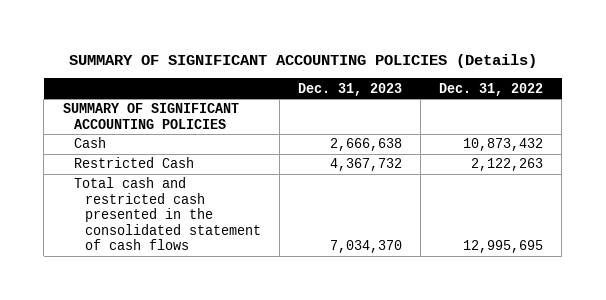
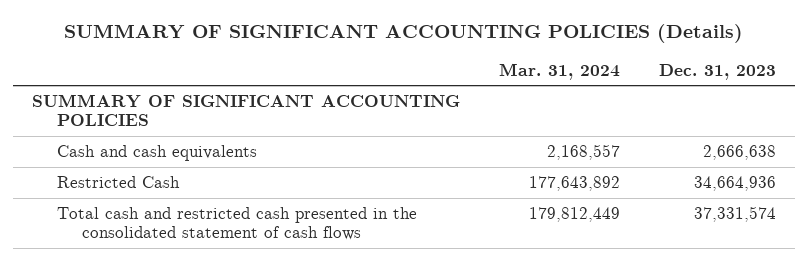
- | Dec. 31, 2023 | Dec. 31, 2022
+ | Mar. 31, 2024 | Dec. 31, 2023
- Cash | 2,666,638 | 10,873,432
- Restricted Cash | 4,367,732 | 2,122,263
- Total cash and restricted cash presented in the consolidated statement of cash flows | 7,034,370 | 12,995,695
+ Cash and cash equivalents | 2,168,557 | 2,666,638
+ Restricted Cash | 177,643,892 | 34,664,936
+ Total cash and restricted cash presented in the consolidated statement of cash flows | 179,812,449 | 37,331,574

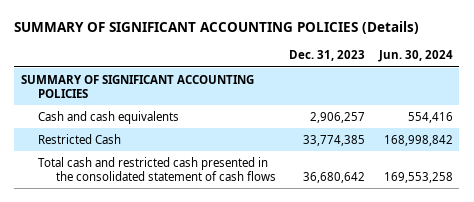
- | Mar. 31, 2024 | Dec. 31, 2023
+ | Dec. 31, 2023 | Jun. 30, 2024
- Cash and cash equivalents | 2,168,557 | 2,666,638
- Restricted Cash | 177,643,892 | 34,664,936
- Total cash and restricted cash presented in the consolidated statement of cash flows | 179,812,449 | 37,331,574
+ Cash and cash equivalents | 2,906,257 | 554,416
+ Restricted Cash | 33,774,385 | 168,998,842
+ Total cash and restricted cash presented in the consolidated statement of cash flows | 36,680,642 | 169,553,258

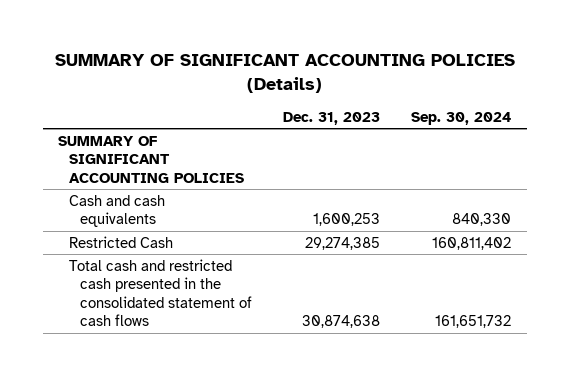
- | Dec. 31, 2023 | Jun. 30, 2024
+ | Dec. 31, 2023 | Sep. 30, 2024
- Cash and cash equivalents | 2,906,257 | 554,416
- Restricted Cash | 33,774,385 | 168,998,842
- Total cash and restricted cash presented in the consolidated statement of cash flows | 36,680,642 | 169,553,258
+ Cash and cash equivalents | 1,600,253 | 840,330
+ Restricted Cash | 29,274,385 | 160,811,402
+ Total cash and restricted cash presented in the consolidated statement of cash flows | 30,874,638 | 161,651,732

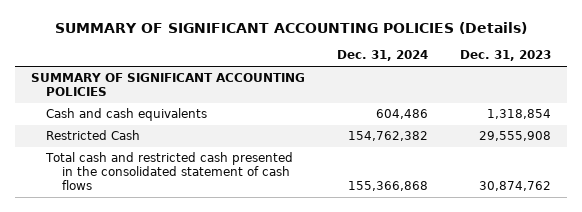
- | Dec. 31, 2023 | Sep. 30, 2024
+ | Dec. 31, 2024 | Dec. 31, 2023
- Cash and cash equivalents | 1,600,253 | 840,330
- Restricted Cash | 29,274,385 | 160,811,402
- Total cash and restricted cash presented in the consolidated statement of cash flows | 30,874,638 | 161,651,732
+ Cash and cash equivalents | 604,486 | 1,318,854
+ Restricted Cash | 154,762,382 | 29,555,908
+ Total cash and restricted cash presented in the consolidated statement of cash flows | 155,366,868 | 30,874,762

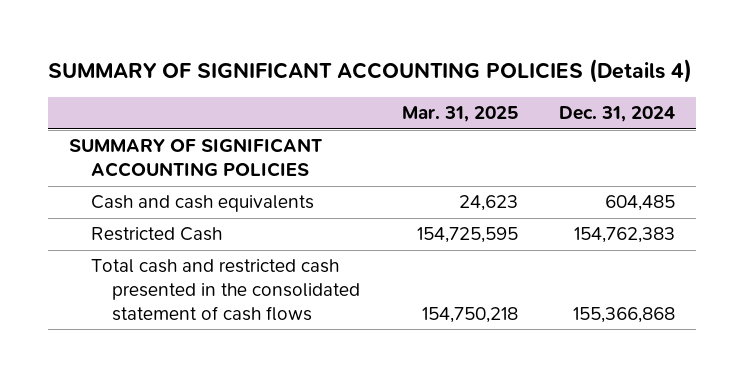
- SUMMARY OF SIGNIFICANT ACCOUNTING POLICIES (Details)
+ SUMMARY OF SIGNIFICANT ACCOUNTING POLICIES (Details 4)
- | Dec. 31, 2024 | Dec. 31, 2023
+ | Mar. 31, 2025 | Dec. 31, 2024
- Cash and cash equivalents | 604,486 | 1,318,854
- Restricted Cash | 154,762,382 | 29,555,908
+ Cash and cash equivalents | 24,623 | 604,485
+ Restricted Cash | 154,725,595 | 154,762,383

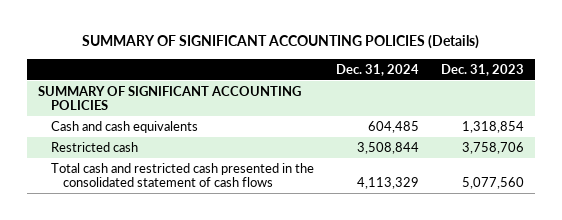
- SUMMARY OF SIGNIFICANT ACCOUNTING POLICIES (Details 4)
+ SUMMARY OF SIGNIFICANT ACCOUNTING POLICIES (Details)
- | Mar. 31, 2025 | Dec. 31, 2024
+ | Dec. 31, 2024 | Dec. 31, 2023
- Restricted Cash | 154,725,595 | 154,762,383
- Total cash and restricted cash presented in the consolidated statement of cash flows | 154,750,218 | 155,366,868
+ Restricted cash | 3,508,844 | 3,758,706
+ Total cash and restricted cash presented in the consolidated statement of cash flows | 4,113,329 | 5,077,560

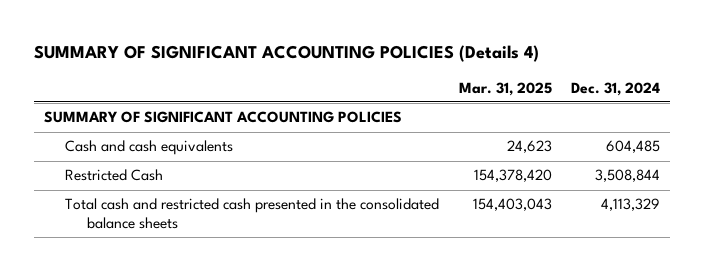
- SUMMARY OF SIGNIFICANT ACCOUNTING POLICIES (Details)
+ SUMMARY OF SIGNIFICANT ACCOUNTING POLICIES (Details 4)
- | Dec. 31, 2024 | Dec. 31, 2023
+ | Mar. 31, 2025 | Dec. 31, 2024
- Restricted cash | 3,508,844 | 3,758,706
- Total cash and restricted cash presented in the consolidated statement of cash flows | 4,113,329 | 5,077,560
+ Restricted Cash | 154,378,420 | 3,508,844
+ Total cash and restricted cash presented in the consolidated balance sheets | 154,403,043 | 4,113,329

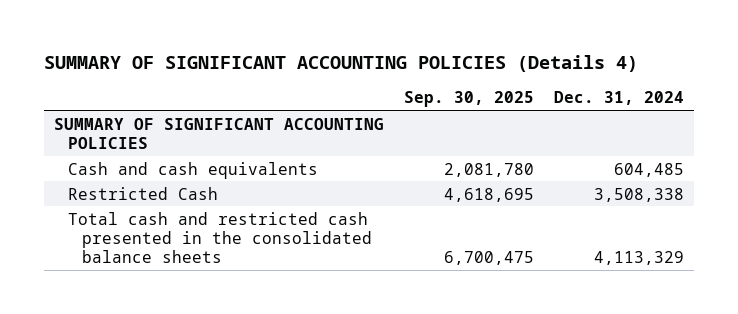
- | Mar. 31, 2025 | Dec. 31, 2024
+ | Sep. 30, 2025 | Dec. 31, 2024
- Restricted Cash | 154,378,420 | 3,508,844
+ Restricted Cash | 4,618,695 | 3,508,338

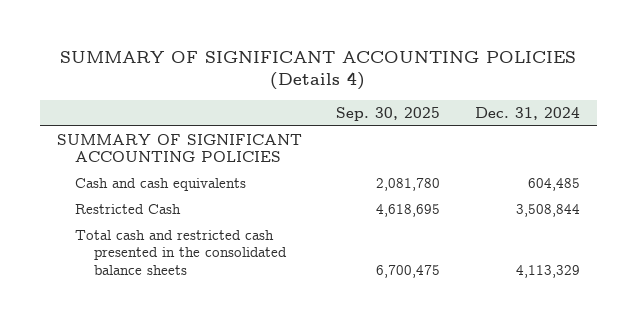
- Restricted Cash | 4,618,695 | 3,508,338
+ Restricted Cash | 4,618,695 | 3,508,844

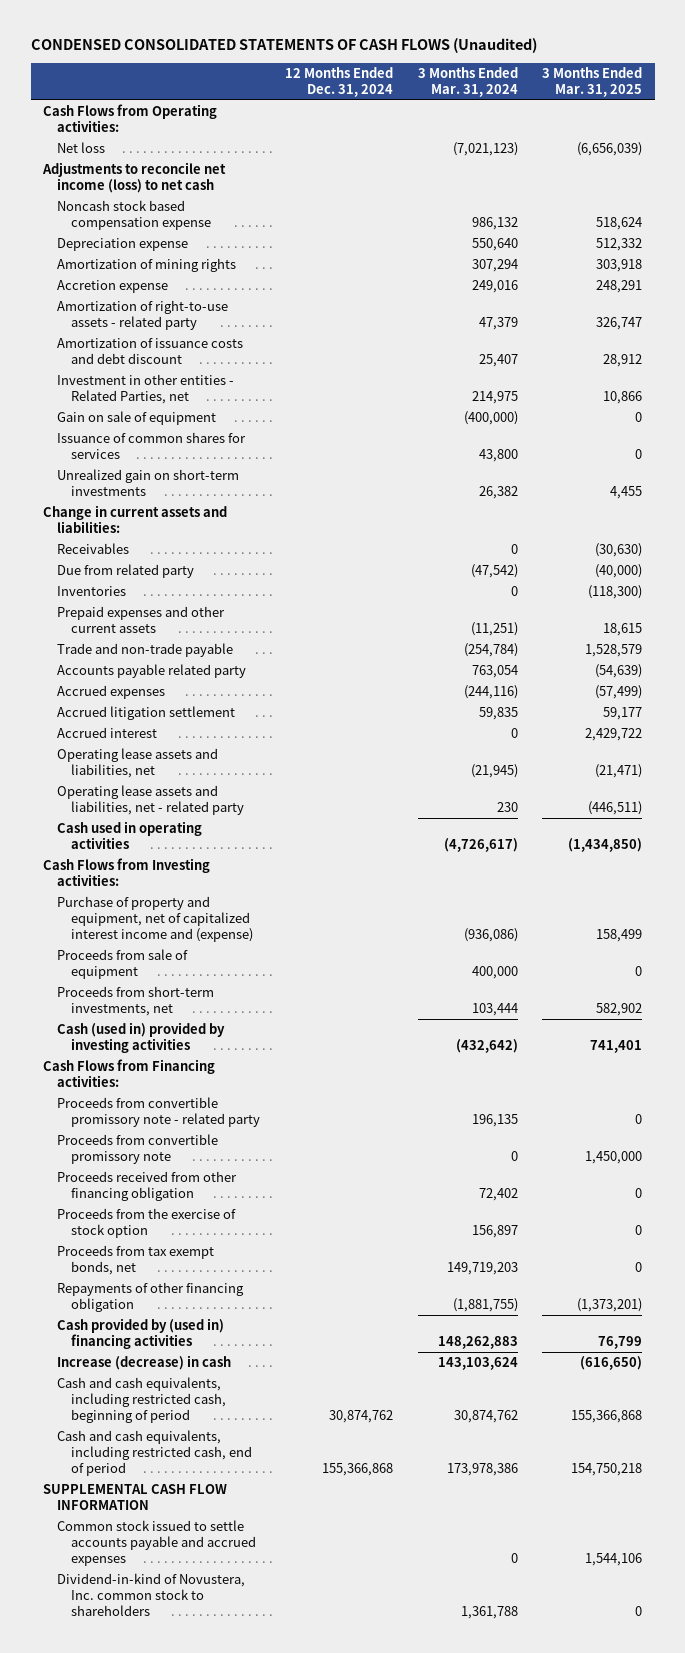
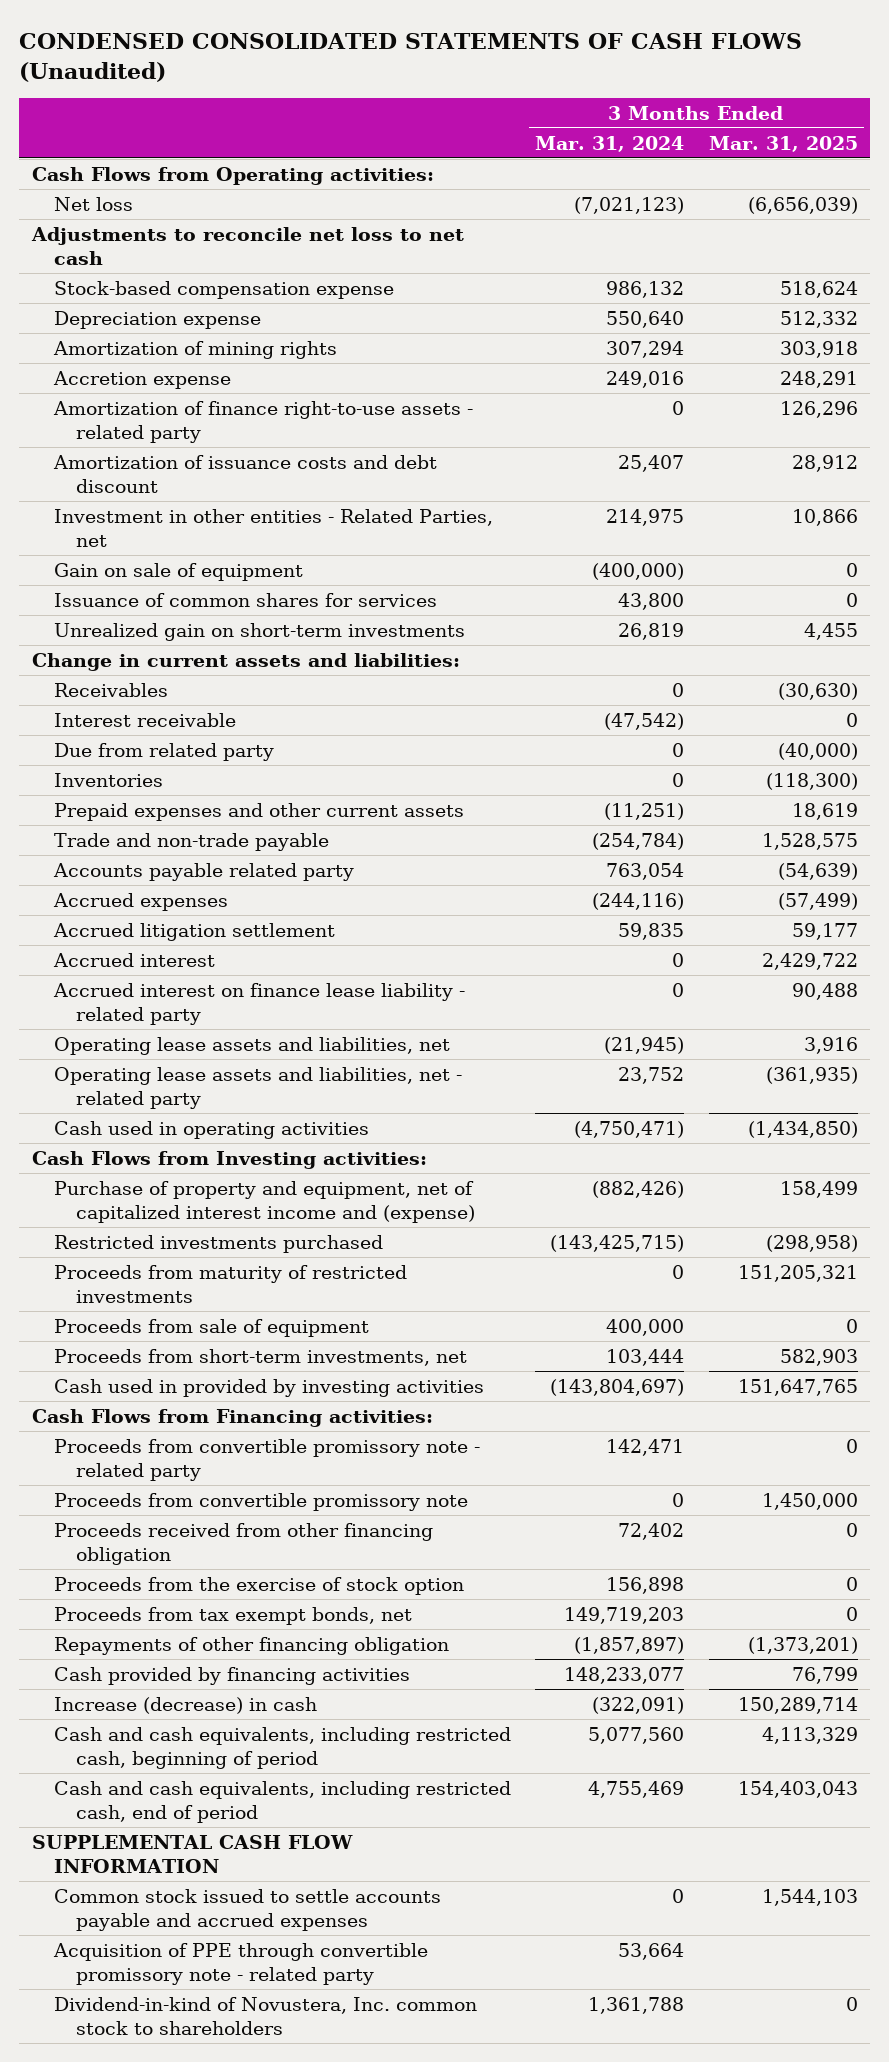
- | 12 Months Ended Dec. 31, 2024 | 3 Months Ended Mar. 31, 2024 | 3 Months Ended Mar. 31, 2025
+ | 3 Months Ended Mar. 31, 2024 | 3 Months Ended Mar. 31, 2025
- Adjustments to reconcile net income (loss) to net cash
- Noncash stock based compensation expense | | 986,132 | 518,624
+ Adjustments to reconcile net loss to net cash
+ Stock-based compensation expense | 986,132 | 518,624
- Amortization of right-to-use assets - related party | | 47,379 | 326,747
+ Amortization of finance right-to-use assets - related party | 0 | 126,296
- Unrealized gain on short-term investments | | 26,382 | 4,455
+ Unrealized gain on short-term investments | 26,819 | 4,455
- Due from related party | | (47,542) | (40,000)
+ Interest receivable | (47,542) | 0
+ Due from related party | 0 | (40,000)
- Prepaid expenses and other current assets | | (11,251) | 18,615
- Trade and non-trade payable | | (254,784) | 1,528,579
+ Prepaid expenses and other current assets | (11,251) | 18,619
+ Trade and non-trade payable | (254,784) | 1,528,575
- Operating lease assets and liabilities, net | | (21,945) | (21,471)
- Operating lease assets and liabilities, net - related party | | 230 | (446,511)
- Cash used in operating activities | | (4,726,617) | (1,434,850)
+ Accrued interest on finance lease liability - related party | 0 | 90,488
+ Operating lease assets and liabilities, net | (21,945) | 3,916
+ Operating lease assets and liabilities, net - related party | 23,752 | (361,935)
+ Cash used in operating activities | (4,750,471) | (1,434,850)
- Purchase of property and equipment, net of capitalized interest income and (expense) | | (936,086) | 158,499
+ Purchase of property and equipment, net of capitalized interest income and (expense) | (882,426) | 158,499
+ Restricted investments purchased | (143,425,715) | (298,958)
+ Proceeds from maturity of restricted investments | 0 | 151,205,321
- Proceeds from short-term investments, net | | 103,444 | 582,902
- Cash (used in) provided by investing activities | | (432,642) | 741,401
+ Proceeds from short-term investments, net | 103,444 | 582,903
+ Cash used in provided by investing activities | (143,804,697) | 151,647,765
- Proceeds from convertible promissory note - related party | | 196,135 | 0
+ Proceeds from convertible promissory note - related party | 142,471 | 0
- Proceeds from the exercise of stock option | | 156,897 | 0
+ Proceeds from the exercise of stock option | 156,898 | 0
- Repayments of other financing obligation | | (1,881,755) | (1,373,201)
- Cash provided by (used in) financing activities | | 148,262,883 | 76,799
- Increase (decrease) in cash | | 143,103,624 | (616,650)
- Cash and cash equivalents, including restricted cash, beginning of period | 30,874,762 | 30,874,762 | 155,366,868
- Cash and cash equivalents, including restricted cash, end of period | 155,366,868 | 173,978,386 | 154,750,218
+ Repayments of other financing obligation | (1,857,897) | (1,373,201)
+ Cash provided by financing activities | 148,233,077 | 76,799
+ Increase (decrease) in cash | (322,091) | 150,289,714
+ Cash and cash equivalents, including restricted cash, beginning of period | 5,077,560 | 4,113,329
+ Cash and cash equivalents, including restricted cash, end of period | 4,755,469 | 154,403,043
- Common stock issued to settle accounts payable and accrued expenses | | 0 | 1,544,106
+ Common stock issued to settle accounts payable and accrued expenses | 0 | 1,544,103
+ Acquisition of PPE through convertible promissory note - related party | 53,664 |

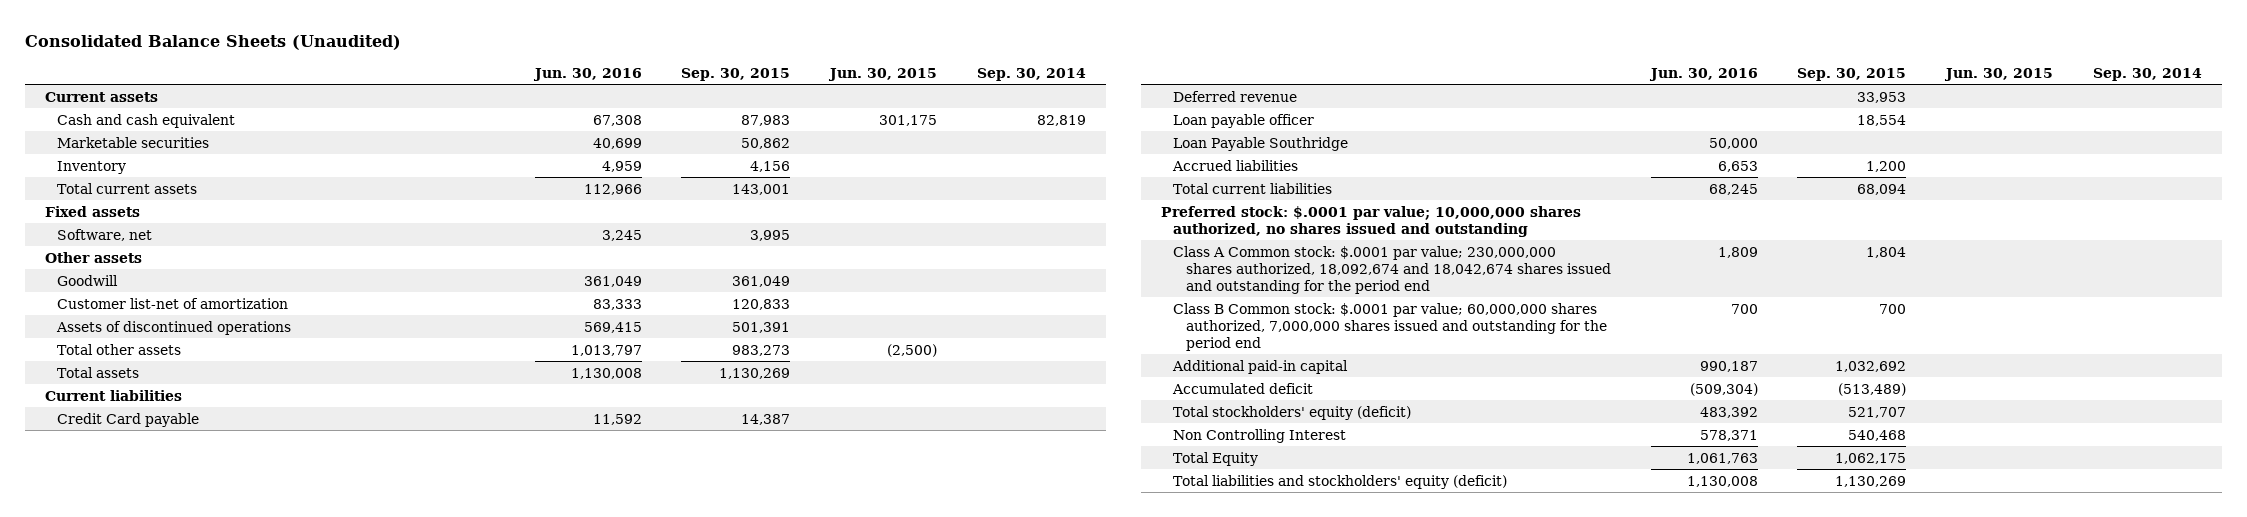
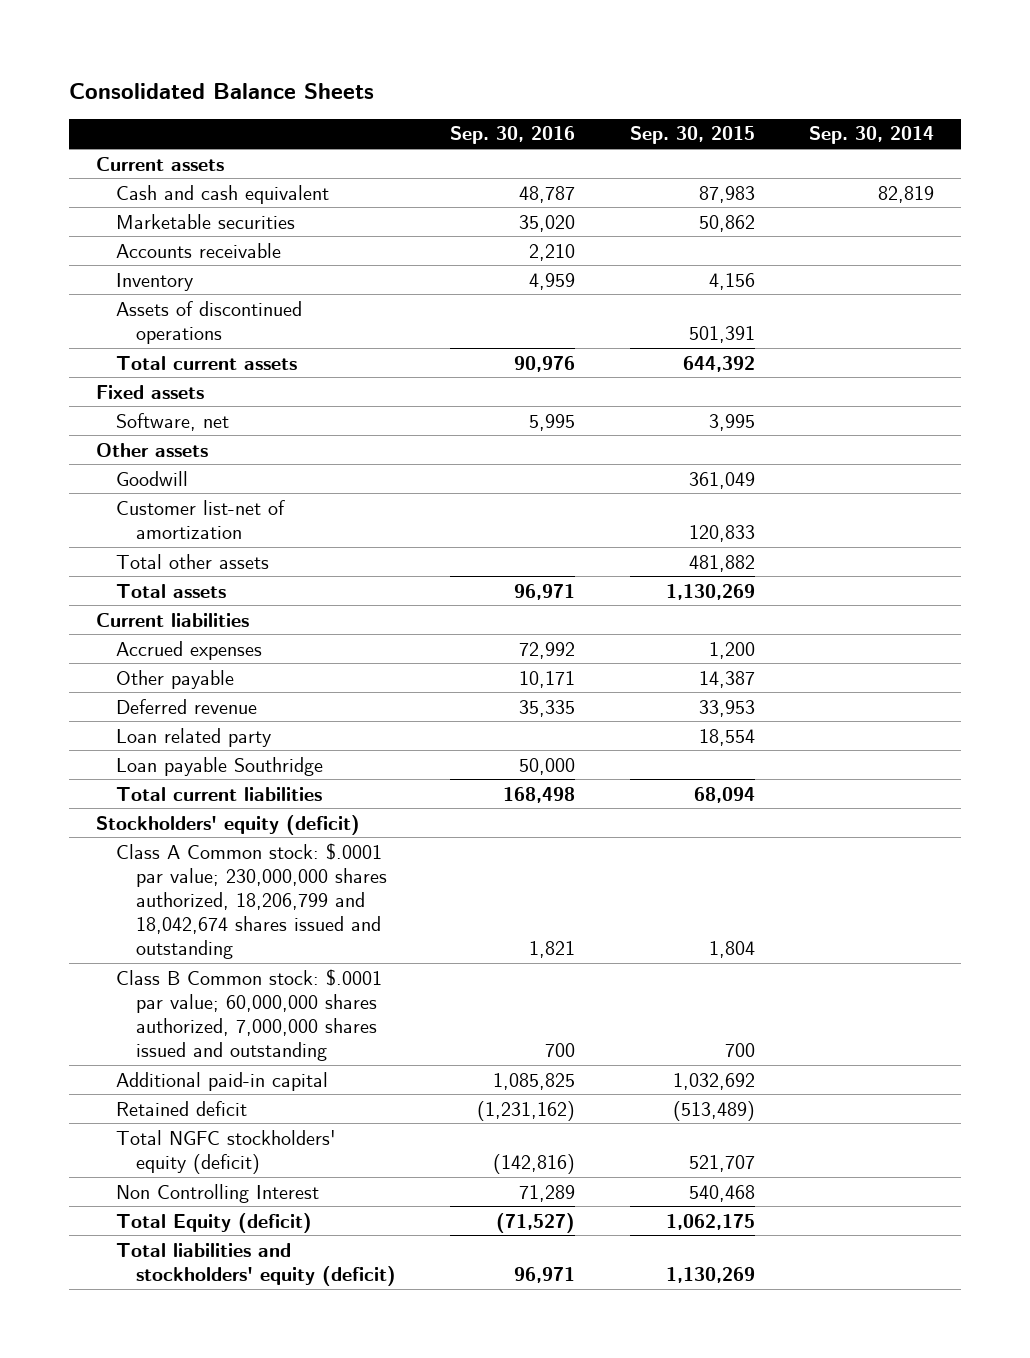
- Consolidated Balance Sheets (Unaudited)
+ Consolidated Balance Sheets
- | Jun. 30, 2016 | Sep. 30, 2015 | Jun. 30, 2015 | Sep. 30, 2014
+ | Sep. 30, 2016 | Sep. 30, 2015 | Sep. 30, 2014
+ Accounts receivable | 2,210 | |
- Total current assets | 112,966 | 143,001 | |
moved up: Assets of discontinued operations | | 501,391 |
+ Total current assets | 90,976 | 644,392 |
- Total other assets | 1,013,797 | 983,273 | (2,500) |
+ Total other assets | | 481,882 |
- Credit Card payable | 11,592 | 14,387 | |
+ Accrued expenses | 72,992 | 1,200 |
+ Other payable | 10,171 | 14,387 |
- Loan payable officer | | 18,554 | |
- Loan Payable Southridge | 50,000 | | |
- Accrued liabilities | 6,653 | 1,200 | |
+ Loan related party | | 18,554 |
+ Loan payable Southridge | 50,000 | |
- Preferred stock: $.0001 par value; 10,000,000 shares authorized, no shares issued and outstanding
- Class A Common stock: $.0001 par value; 230,000,000 shares authorized, 18,092,674 and 18,042,674 shares issued and outstanding for the period end | 1,809 | 1,804 | |
- Class B Common stock: $.0001 par value; 60,000,000 shares authorized, 7,000,000 shares issued and outstanding for the period end | 700 | 700 | |
+ Stockholders' equity (deficit)
+ Class A Common stock: $.0001 par value; 230,000,000 shares authorized, 18,206,799 and 18,042,674 shares issued and outstanding | 1,821 | 1,804 |
+ Class B Common stock: $.0001 par value; 60,000,000 shares authorized, 7,000,000 shares issued and outstanding | 700 | 700 |
- Accumulated deficit | (509,304) | (513,489) | |
- Total stockholders' equity (deficit) | 483,392 | 521,707 | |
+ Retained deficit | (1,231,162) | (513,489) |
+ Total NGFC stockholders' equity (deficit) | (142,816) | 521,707 |
- Total Equity | 1,061,763 | 1,062,175 | |
+ Total Equity (deficit) | (71,527) | 1,062,175 |

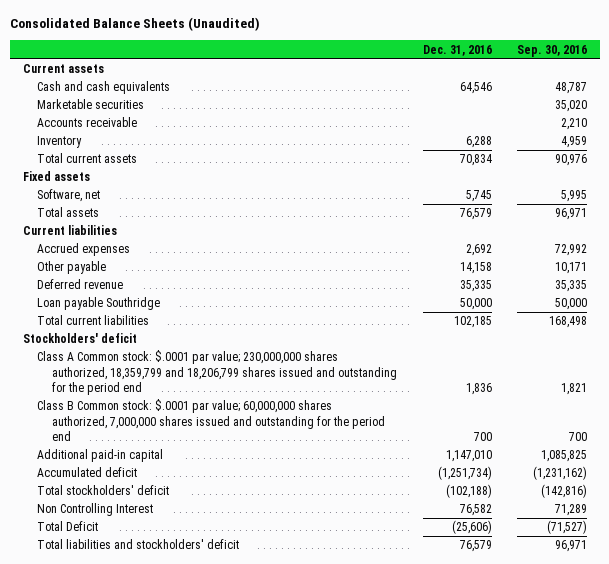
- Consolidated Balance Sheets
+ Consolidated Balance Sheets (Unaudited)
- | Sep. 30, 2016 | Sep. 30, 2015 | Sep. 30, 2014
+ | Dec. 31, 2016 | Sep. 30, 2016
- Cash and cash equivalent | 48,787 | 87,983 | 82,819
+ Cash and cash equivalents | 64,546 | 48,787
- Assets of discontinued operations | | 501,391 |
- Other assets
- Goodwill | | 361,049 |
- Customer list-net of amortization | | 120,833 |
- Total other assets | | 481,882 |
- Loan related party | | 18,554 |
- Stockholders' equity (deficit)
- Class A Common stock: $.0001 par value; 230,000,000 shares authorized, 18,206,799 and 18,042,674 shares issued and outstanding | 1,821 | 1,804 |
- Class B Common stock: $.0001 par value; 60,000,000 shares authorized, 7,000,000 shares issued and outstanding | 700 | 700 |
+ Stockholders' deficit
+ Class A Common stock: $.0001 par value; 230,000,000 shares authorized, 18,359,799 and 18,206,799 shares issued and outstanding for the period end | 1,836 | 1,821
+ Class B Common stock: $.0001 par value; 60,000,000 shares authorized, 7,000,000 shares issued and outstanding for the period end | 700 | 700
- Retained deficit | (1,231,162) | (513,489) |
- Total NGFC stockholders' equity (deficit) | (142,816) | 521,707 |
+ Accumulated deficit | (1,251,734) | (1,231,162)
+ Total stockholders' deficit | (102,188) | (142,816)
- Total Equity (deficit) | (71,527) | 1,062,175 |
- Total liabilities and stockholders' equity (deficit) | 96,971 | 1,130,269 |
+ Total Deficit | (25,606) | (71,527)
+ Total liabilities and stockholders' deficit | 76,579 | 96,971

